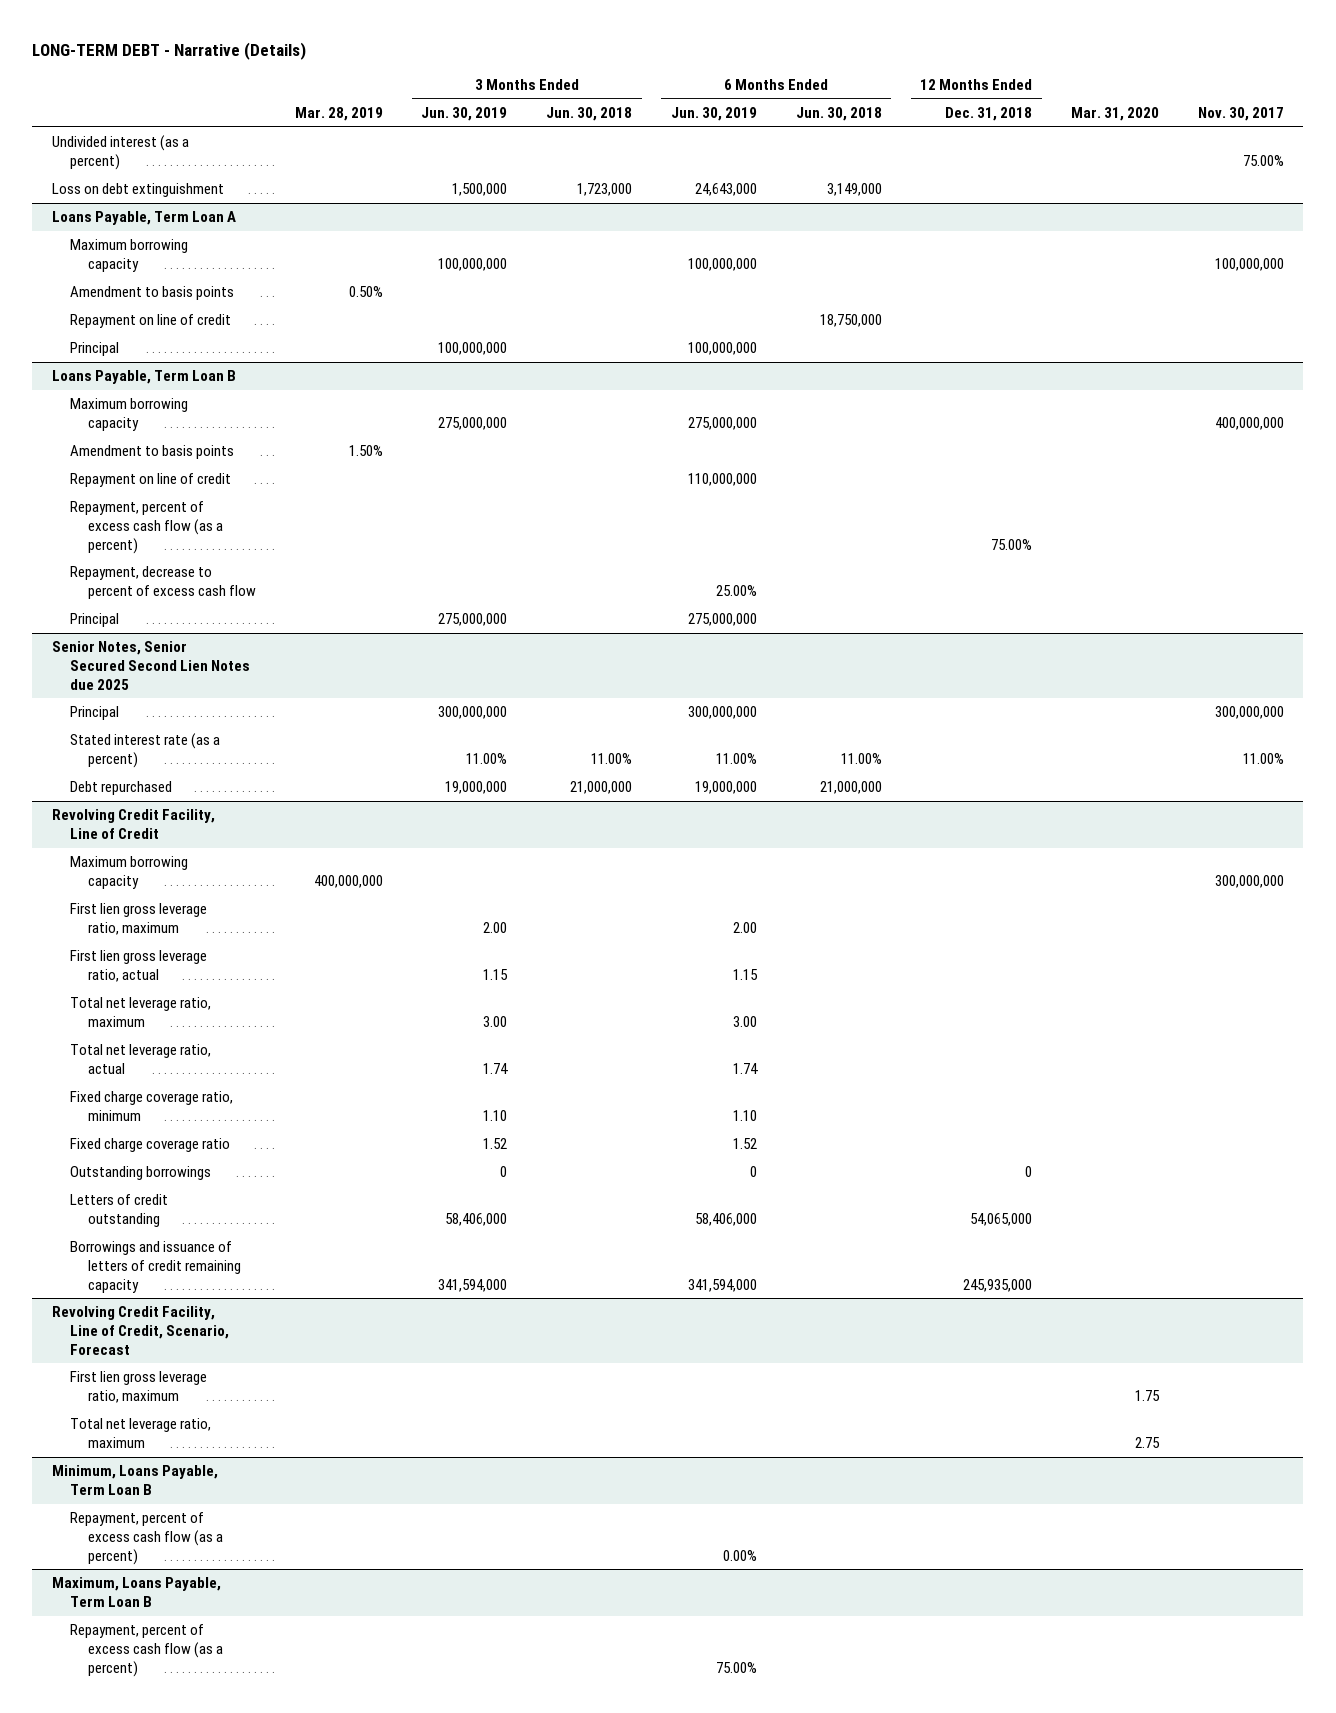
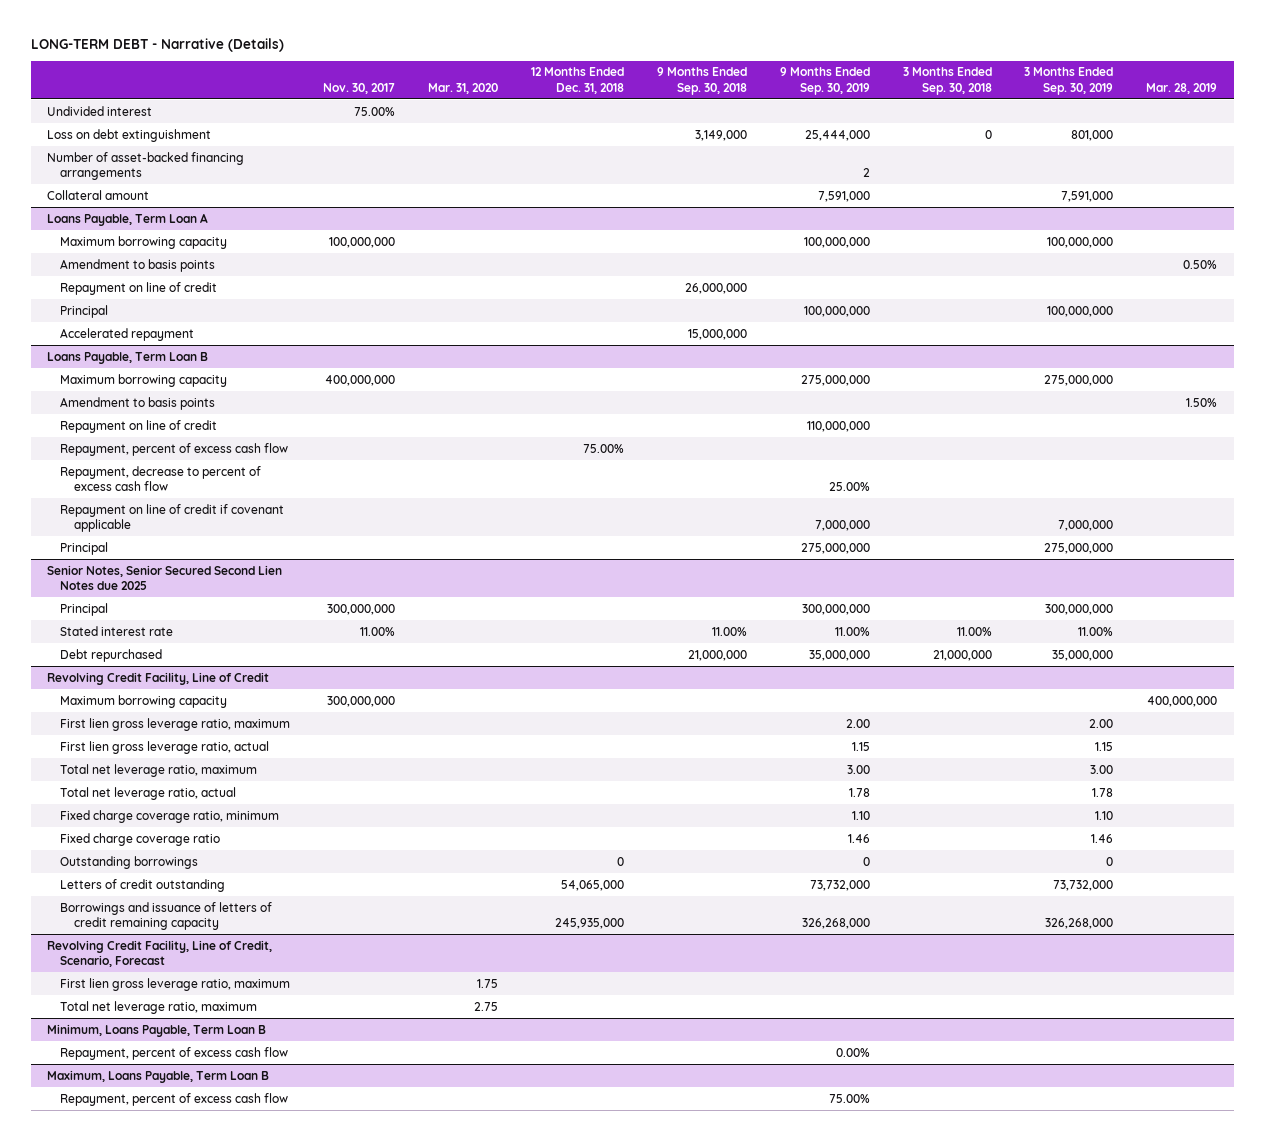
- | Mar. 28, 2019 | 3 Months Ended Jun. 30, 2019 | 3 Months Ended Jun. 30, 2018 | 6 Months Ended Jun. 30, 2019 | 6 Months Ended Jun. 30, 2018 | 12 Months Ended Dec. 31, 2018 | Mar. 31, 2020 | Nov. 30, 2017
+ | Nov. 30, 2017 | Mar. 31, 2020 | 12 Months Ended Dec. 31, 2018 | 9 Months Ended Sep. 30, 2018 | 9 Months Ended Sep. 30, 2019 | 3 Months Ended Sep. 30, 2018 | 3 Months Ended Sep. 30, 2019 | Mar. 28, 2019
- Undivided interest (as a percent) | | | | | | | | 75.00%
+ Undivided interest | 75.00% | | | | | | |
+ Number of asset-backed financing arrangements | | | | | 2 | | |
+ Collateral amount | | | | | 7,591,000 | | 7,591,000 |
@ Loans Payable, Term Loan A
+ Accelerated repayment | | | | 15,000,000 | | | |
@ Loans Payable, Term Loan B
- Repayment, percent of excess cash flow (as a percent) | | | | | | 75.00% | |
+ Repayment, percent of excess cash flow | | | 75.00% | | | | |
+ Repayment on line of credit if covenant applicable | | | | | 7,000,000 | | 7,000,000 |
@ Senior Notes, Senior Secured Second Lien Notes due 2025
- Stated interest rate (as a percent) | | 11.00% | 11.00% | 11.00% | 11.00% | | | 11.00%
+ Stated interest rate | 11.00% | | | 11.00% | 11.00% | 11.00% | 11.00% |
@ Minimum, Loans Payable, Term Loan B
- Repayment, percent of excess cash flow (as a percent) | | | | 0.00% | | | |
+ Repayment, percent of excess cash flow | | | | | 0.00% | | |
@ Maximum, Loans Payable, Term Loan B
- Repayment, percent of excess cash flow (as a percent) | | | | 75.00% | | | |
+ Repayment, percent of excess cash flow | | | | | 75.00% | | |

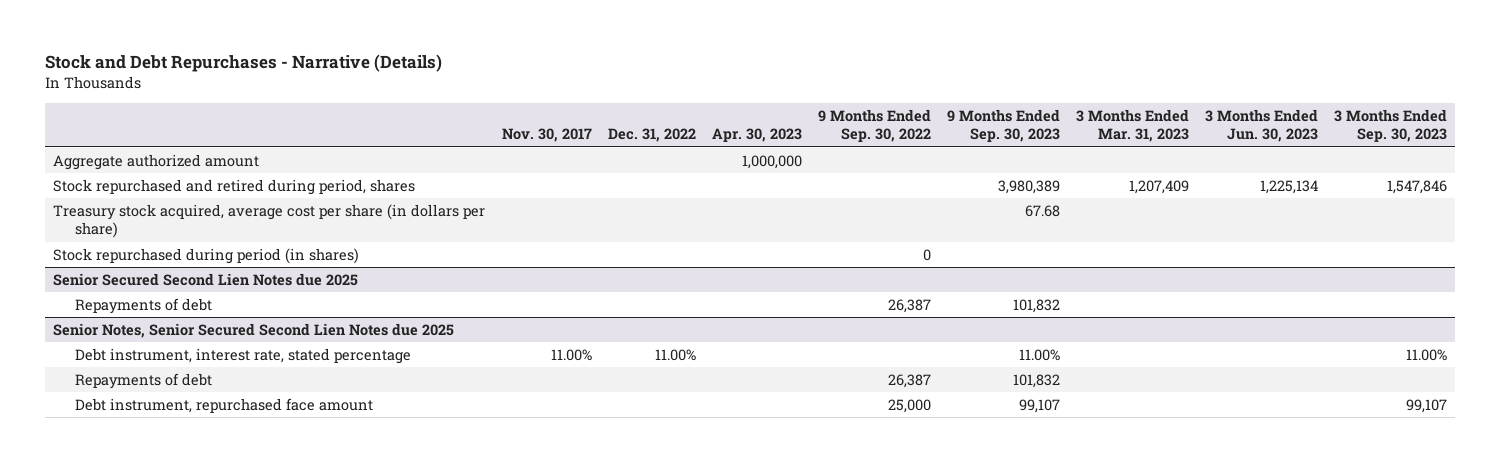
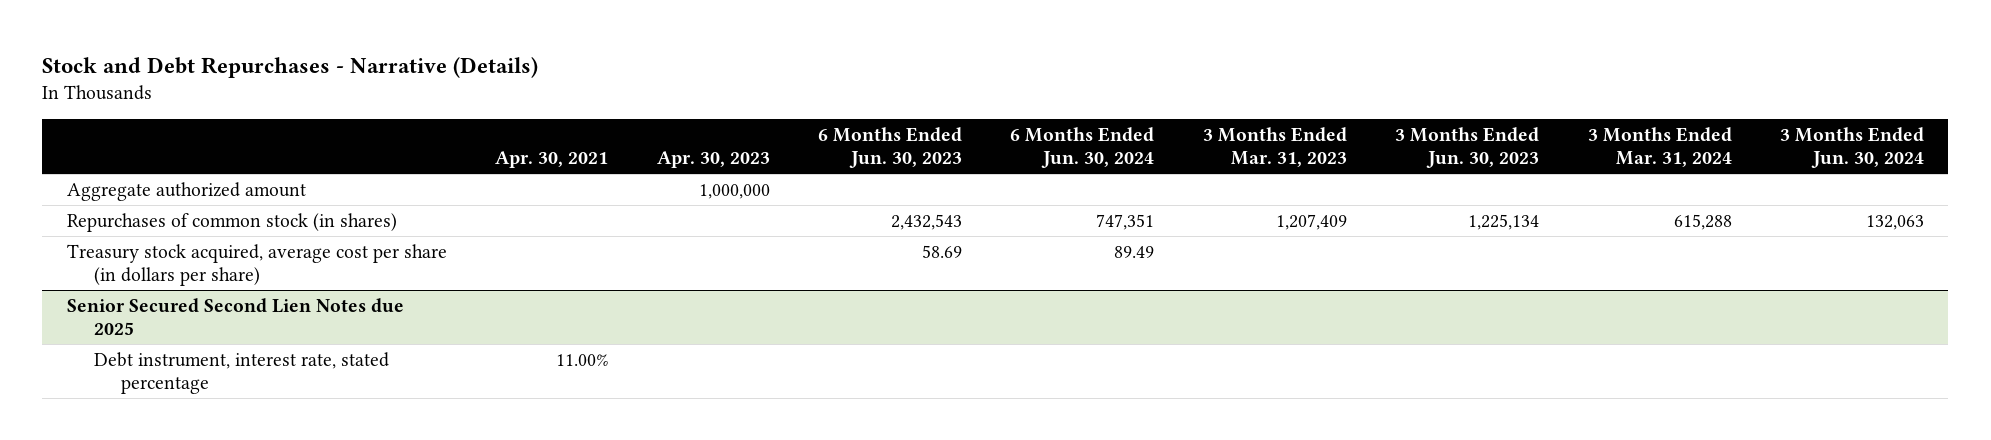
- | Nov. 30, 2017 | Dec. 31, 2022 | Apr. 30, 2023 | 9 Months Ended Sep. 30, 2022 | 9 Months Ended Sep. 30, 2023 | 3 Months Ended Mar. 31, 2023 | 3 Months Ended Jun. 30, 2023 | 3 Months Ended Sep. 30, 2023
+ | Apr. 30, 2021 | Apr. 30, 2023 | 6 Months Ended Jun. 30, 2023 | 6 Months Ended Jun. 30, 2024 | 3 Months Ended Mar. 31, 2023 | 3 Months Ended Jun. 30, 2023 | 3 Months Ended Mar. 31, 2024 | 3 Months Ended Jun. 30, 2024
- Stock repurchased and retired during period, shares | | | | | 3,980,389 | 1,207,409 | 1,225,134 | 1,547,846
+ Repurchases of common stock (in shares) | | | 2,432,543 | 747,351 | 1,207,409 | 1,225,134 | 615,288 | 132,063
- Stock repurchased during period (in shares) | | | | 0 | | | |
@ Senior Secured Second Lien Notes due 2025
- Repayments of debt | | | | 26,387 | 101,832 | | |
- Senior Notes, Senior Secured Second Lien Notes due 2025
- Debt instrument, interest rate, stated percentage | 11.00% | 11.00% | | | 11.00% | | | 11.00%
- Repayments of debt | | | | 26,387 | 101,832 | | |
- Debt instrument, repurchased face amount | | | | 25,000 | 99,107 | | | 99,107
@ Senior Secured Second Lien Notes due 2025
+ Debt instrument, interest rate, stated percentage | 11.00% | | | | | | |

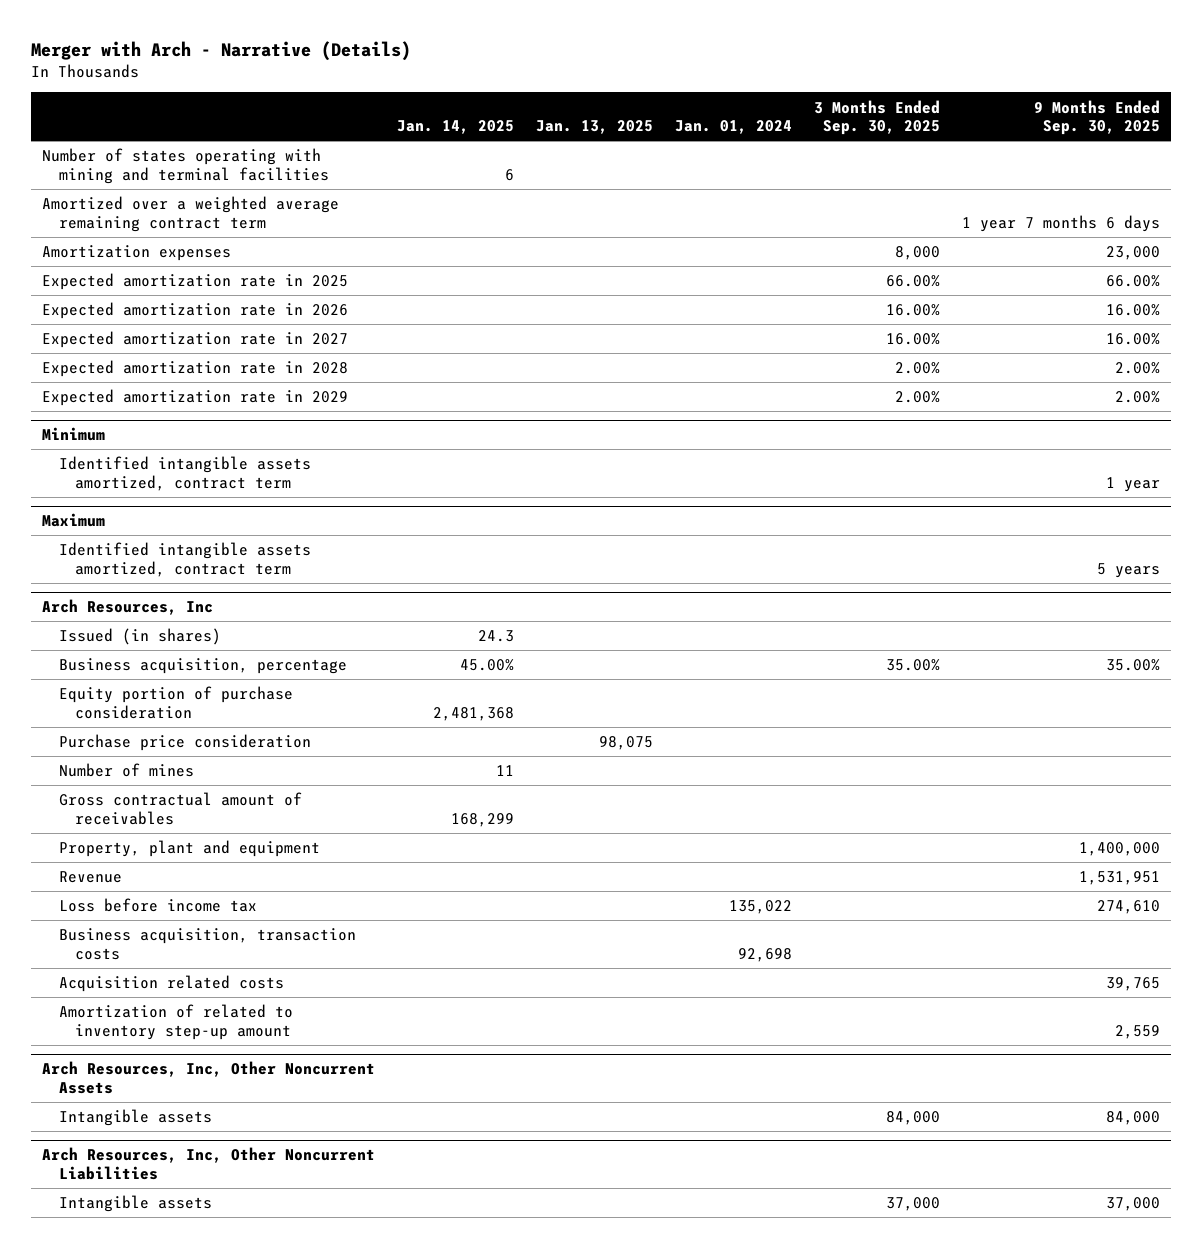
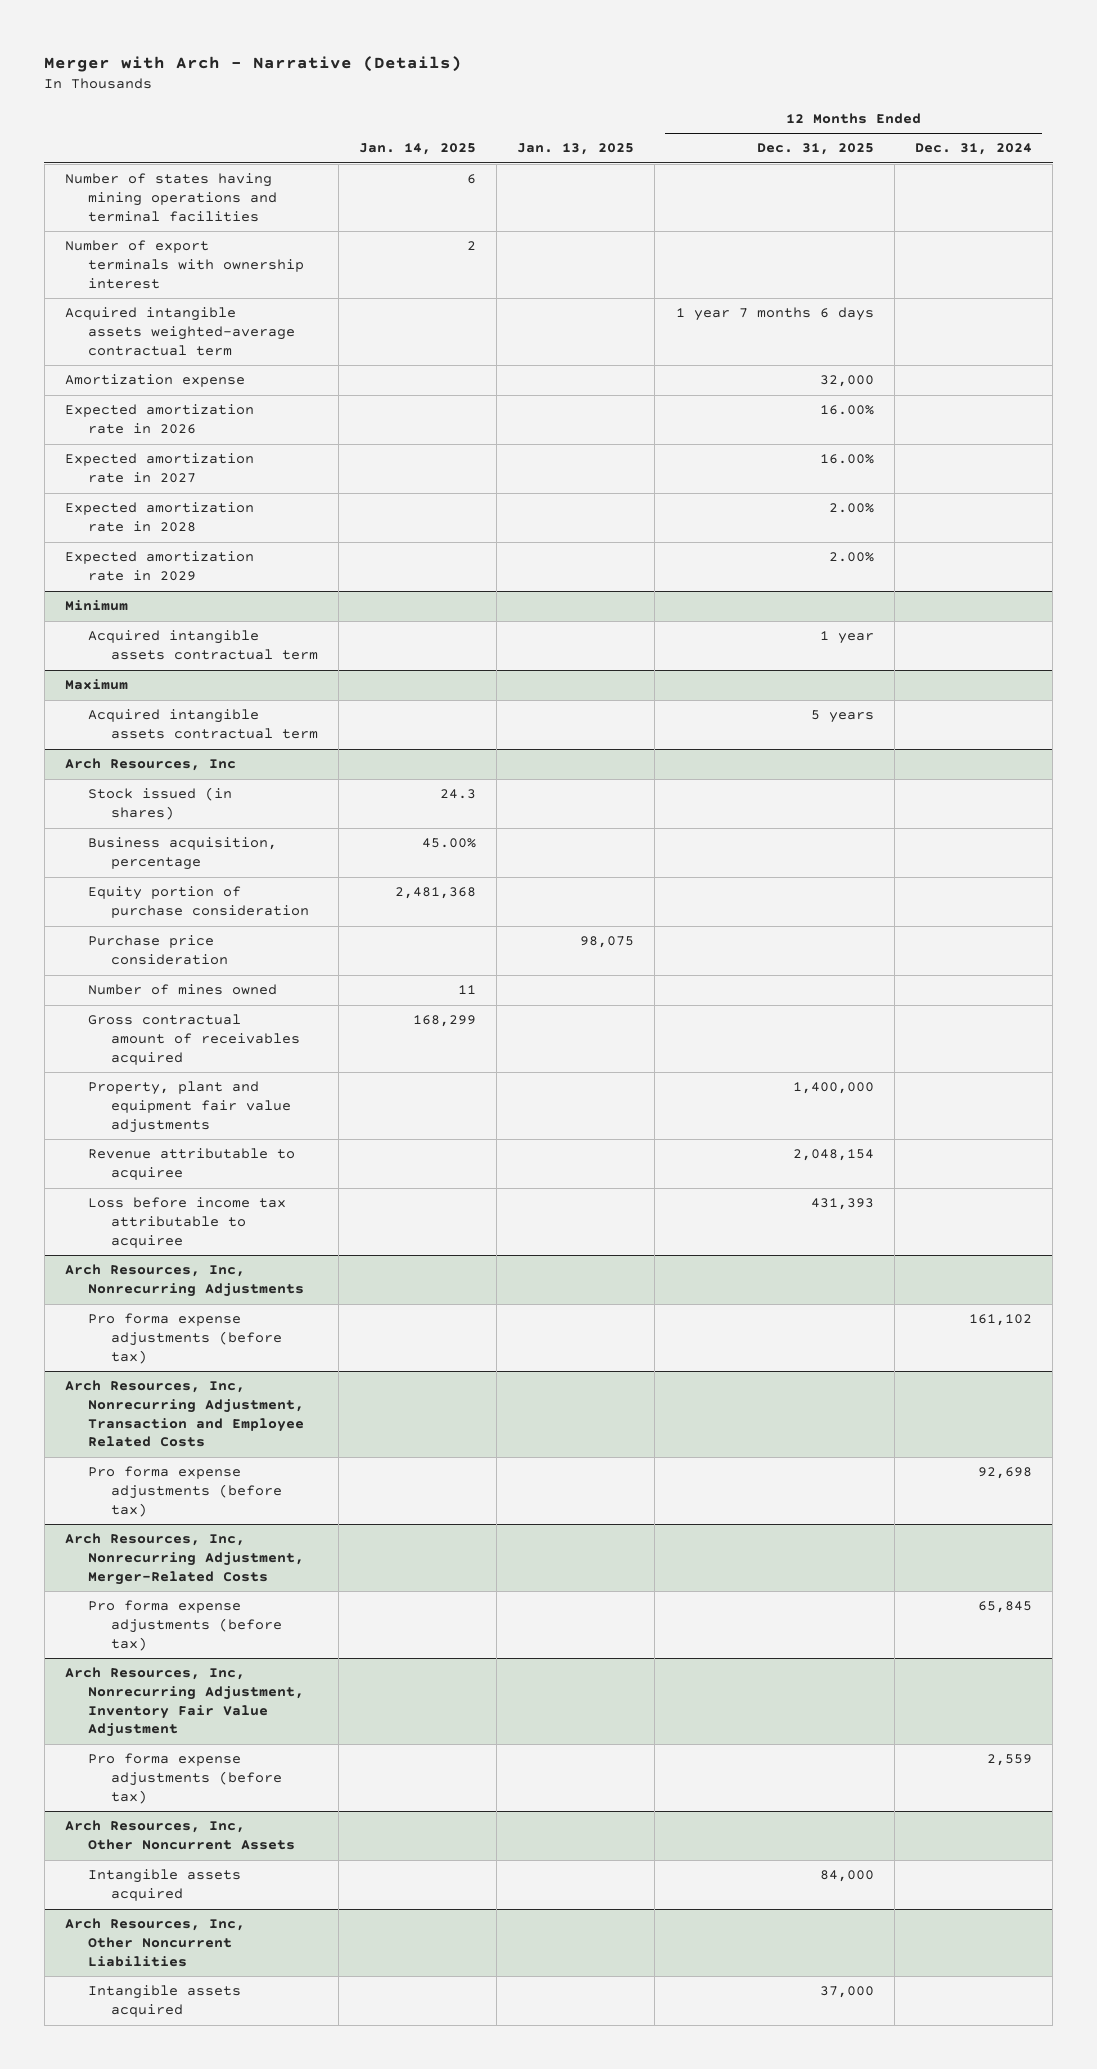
- | Jan. 14, 2025 | Jan. 13, 2025 | Jan. 01, 2024 | 3 Months Ended Sep. 30, 2025 | 9 Months Ended Sep. 30, 2025
+ | Jan. 14, 2025 | Jan. 13, 2025 | 12 Months Ended Dec. 31, 2025 | 12 Months Ended Dec. 31, 2024
- Number of states operating with mining and terminal facilities | 6 | | | |
- Amortized over a weighted average remaining contract term | | | | | 1 year 7 months 6 days
- Amortization expenses | | | | 8,000 | 23,000
- Expected amortization rate in 2025 | | | | 66.00% | 66.00%
+ Number of states having mining operations and terminal facilities | 6 | | |
+ Number of export terminals with ownership interest | 2 | | |
+ Acquired intangible assets weighted-average contractual term | | | 1 year 7 months 6 days |
+ Amortization expense | | | 32,000 |
@ Minimum
- Identified intangible assets amortized, contract term | | | | | 1 year
+ Acquired intangible assets contractual term | | | 1 year |
@ Maximum
- Identified intangible assets amortized, contract term | | | | | 5 years
+ Acquired intangible assets contractual term | | | 5 years |
@ Arch Resources, Inc
- Issued (in shares) | 24.3 | | | |
+ Stock issued (in shares) | 24.3 | | |
- Number of mines | 11 | | | |
- Gross contractual amount of receivables | 168,299 | | | |
- Property, plant and equipment | | | | | 1,400,000
- Revenue | | | | | 1,531,951
- Loss before income tax | | | 135,022 | | 274,610
- Business acquisition, transaction costs | | | 92,698 | |
- Acquisition related costs | | | | | 39,765
- Amortization of related to inventory step-up amount | | | | | 2,559
+ Number of mines owned | 11 | | |
+ Gross contractual amount of receivables acquired | 168,299 | | |
+ Property, plant and equipment fair value adjustments | | | 1,400,000 |
+ Revenue attributable to acquiree | | | 2,048,154 |
+ Loss before income tax attributable to acquiree | | | 431,393 |
+ Arch Resources, Inc, Nonrecurring Adjustments
+ Pro forma expense adjustments (before tax) | | | | 161,102
+ Arch Resources, Inc, Nonrecurring Adjustment, Transaction and Employee Related Costs
+ Pro forma expense adjustments (before tax) | | | | 92,698
+ Arch Resources, Inc, Nonrecurring Adjustment, Merger-Related Costs
+ Pro forma expense adjustments (before tax) | | | | 65,845
+ Arch Resources, Inc, Nonrecurring Adjustment, Inventory Fair Value Adjustment
+ Pro forma expense adjustments (before tax) | | | | 2,559
@ Arch Resources, Inc, Other Noncurrent Assets
- Intangible assets | | | | 84,000 | 84,000
+ Intangible assets acquired | | | 84,000 |
@ Arch Resources, Inc, Other Noncurrent Liabilities
- Intangible assets | | | | 37,000 | 37,000
+ Intangible assets acquired | | | 37,000 |

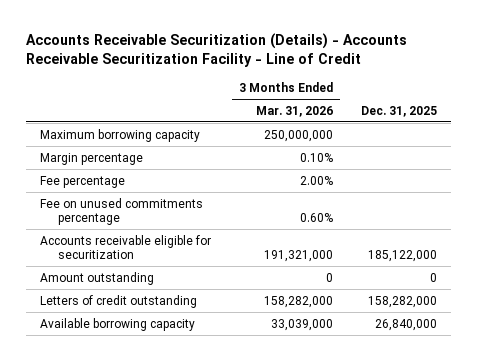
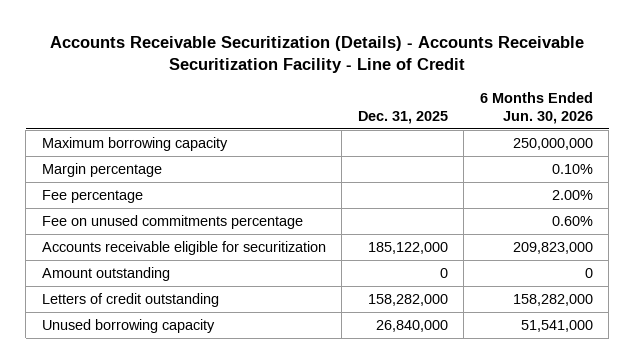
- | 3 Months Ended Mar. 31, 2026 | Dec. 31, 2025
+ | Dec. 31, 2025 | 6 Months Ended Jun. 30, 2026
- Available borrowing capacity | 33,039,000 | 26,840,000
+ Unused borrowing capacity | 26,840,000 | 51,541,000

